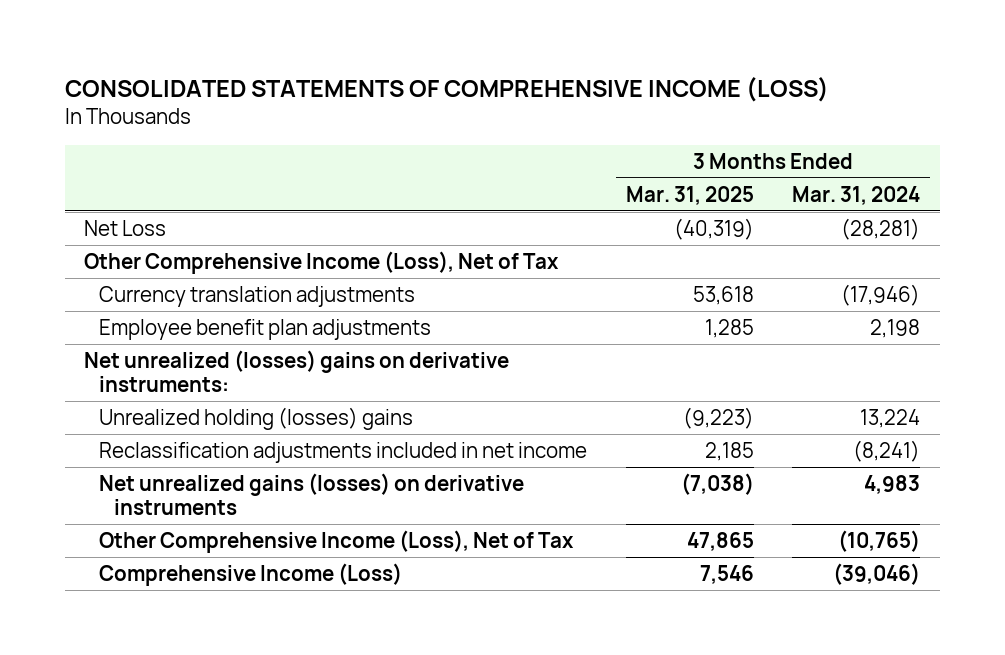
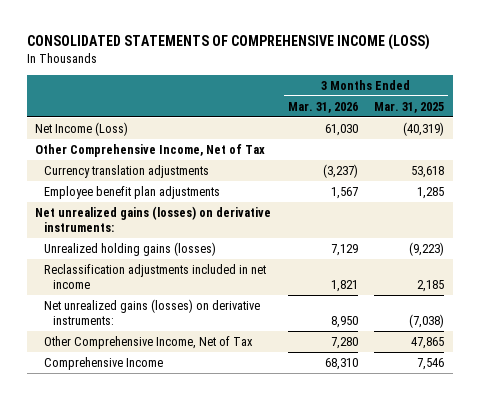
- | 3 Months Ended Mar. 31, 2025 | 3 Months Ended Mar. 31, 2024
+ | 3 Months Ended Mar. 31, 2026 | 3 Months Ended Mar. 31, 2025
- Net Loss | (40,319) | (28,281)
- Other Comprehensive Income (Loss), Net of Tax
+ Net Income (Loss) | 61,030 | (40,319)
+ Other Comprehensive Income, Net of Tax
- Net unrealized (losses) gains on derivative instruments:
- Unrealized holding (losses) gains | (9,223) | 13,224
+ Net unrealized gains (losses) on derivative instruments:
+ Unrealized holding gains (losses) | 7,129 | (9,223)
- Net unrealized gains (losses) on derivative instruments | (7,038) | 4,983
- Other Comprehensive Income (Loss), Net of Tax | 47,865 | (10,765)
- Comprehensive Income (Loss) | 7,546 | (39,046)
+ Net unrealized gains (losses) on derivative instruments: | 8,950 | (7,038)
+ Other Comprehensive Income, Net of Tax | 7,280 | 47,865
+ Comprehensive Income | 68,310 | 7,546

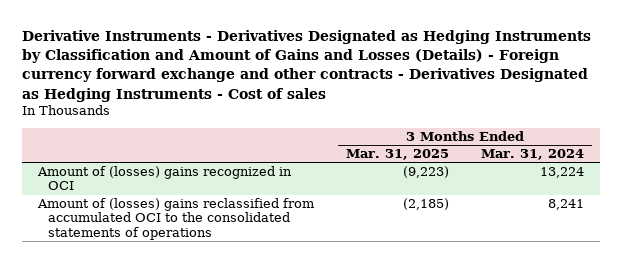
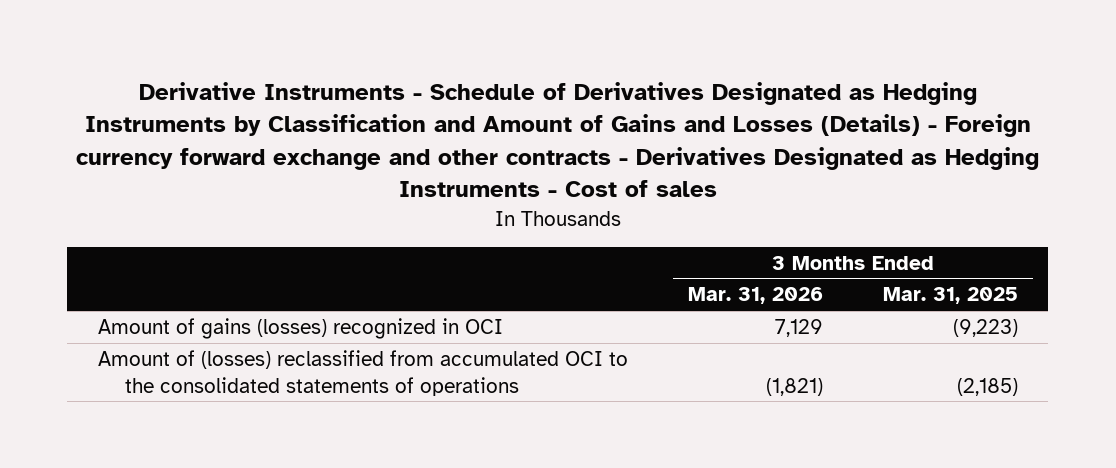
- Derivative Instruments - Derivatives Designated as Hedging Instruments by Classification and Amount of Gains and Losses (Details) - Foreign currency forward exchange and other contracts - Derivatives Designated as Hedging Instruments - Cost of sales
+ Derivative Instruments - Schedule of Derivatives Designated as Hedging Instruments by Classification and Amount of Gains and Losses (Details) - Foreign currency forward exchange and other contracts - Derivatives Designated as Hedging Instruments - Cost of sales
- | 3 Months Ended Mar. 31, 2025 | 3 Months Ended Mar. 31, 2024
+ | 3 Months Ended Mar. 31, 2026 | 3 Months Ended Mar. 31, 2025
- Amount of (losses) gains recognized in OCI | (9,223) | 13,224
- Amount of (losses) gains reclassified from accumulated OCI to the consolidated statements of operations | (2,185) | 8,241
+ Amount of gains (losses) recognized in OCI | 7,129 | (9,223)
+ Amount of (losses) reclassified from accumulated OCI to the consolidated statements of operations | (1,821) | (2,185)

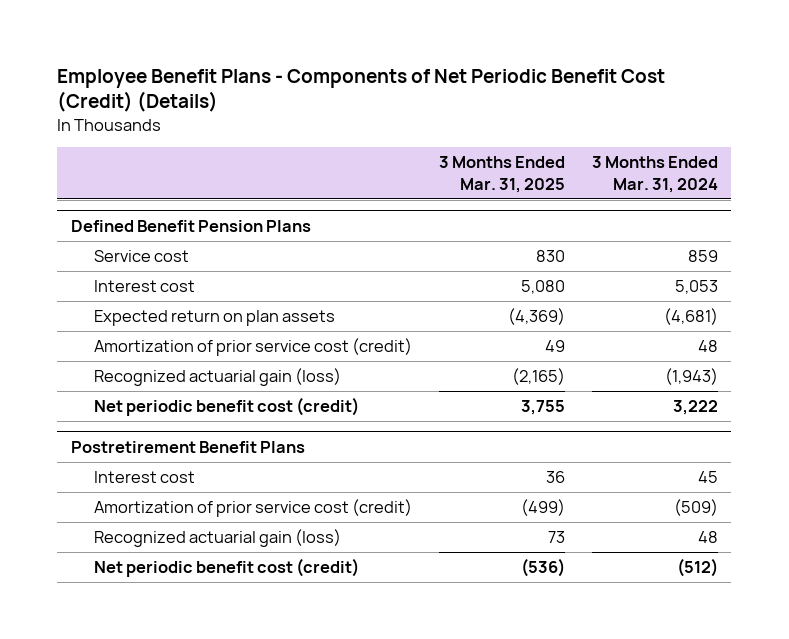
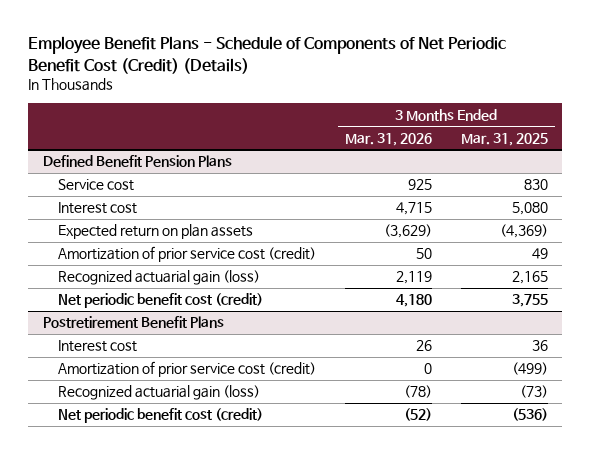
- Employee Benefit Plans - Components of Net Periodic Benefit Cost (Credit) (Details)
+ Employee Benefit Plans - Schedule of Components of Net Periodic Benefit Cost (Credit) (Details)
- | 3 Months Ended Mar. 31, 2025 | 3 Months Ended Mar. 31, 2024
+ | 3 Months Ended Mar. 31, 2026 | 3 Months Ended Mar. 31, 2025
@ Defined Benefit Pension Plans
- Recognized actuarial gain (loss) | (2,165) | (1,943)
+ Recognized actuarial gain (loss) | 2,119 | 2,165
@ Postretirement Benefit Plans
- Recognized actuarial gain (loss) | 73 | 48
+ Recognized actuarial gain (loss) | (78) | (73)

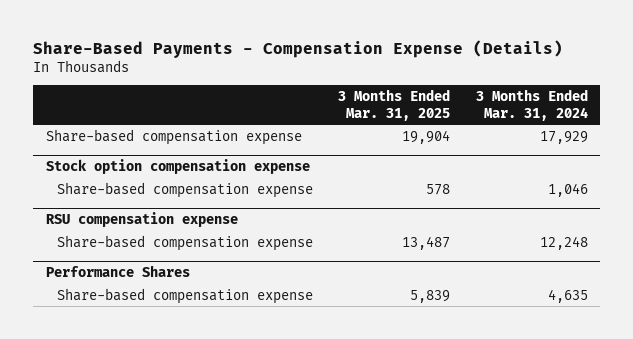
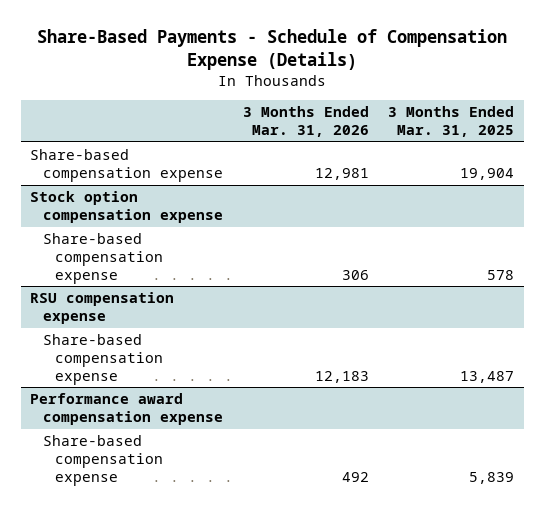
- Share-Based Payments - Compensation Expense (Details)
+ Share-Based Payments - Schedule of Compensation Expense (Details)
- | 3 Months Ended Mar. 31, 2025 | 3 Months Ended Mar. 31, 2024
+ | 3 Months Ended Mar. 31, 2026 | 3 Months Ended Mar. 31, 2025
- Performance Shares
+ Performance award compensation expense

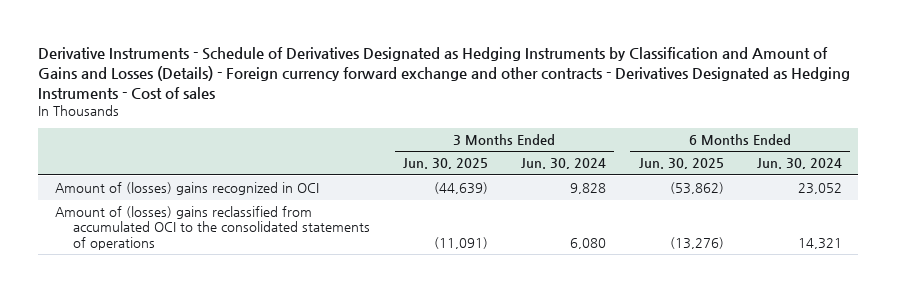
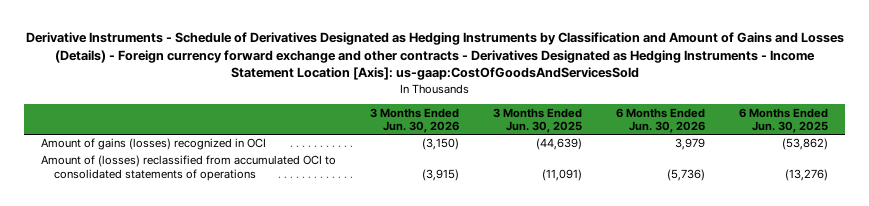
- Derivative Instruments - Schedule of Derivatives Designated as Hedging Instruments by Classification and Amount of Gains and Losses (Details) - Foreign currency forward exchange and other contracts - Derivatives Designated as Hedging Instruments - Cost of sales
+ Derivative Instruments - Schedule of Derivatives Designated as Hedging Instruments by Classification and Amount of Gains and Losses (Details) - Foreign currency forward exchange and other contracts - Derivatives Designated as Hedging Instruments - Income Statement Location [Axis]: us-gaap:CostOfGoodsAndServicesSold
- | 3 Months Ended Jun. 30, 2025 | 3 Months Ended Jun. 30, 2024 | 6 Months Ended Jun. 30, 2025 | 6 Months Ended Jun. 30, 2024
+ | 3 Months Ended Jun. 30, 2026 | 3 Months Ended Jun. 30, 2025 | 6 Months Ended Jun. 30, 2026 | 6 Months Ended Jun. 30, 2025
- Amount of (losses) gains recognized in OCI | (44,639) | 9,828 | (53,862) | 23,052
- Amount of (losses) gains reclassified from accumulated OCI to the consolidated statements of operations | (11,091) | 6,080 | (13,276) | 14,321
+ Amount of gains (losses) recognized in OCI | (3,150) | (44,639) | 3,979 | (53,862)
+ Amount of (losses) reclassified from accumulated OCI to consolidated statements of operations | (3,915) | (11,091) | (5,736) | (13,276)

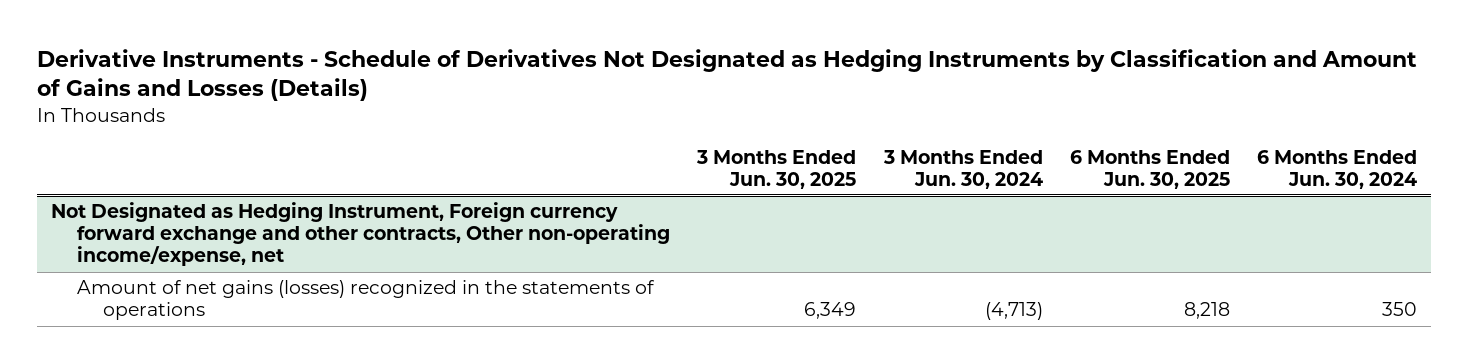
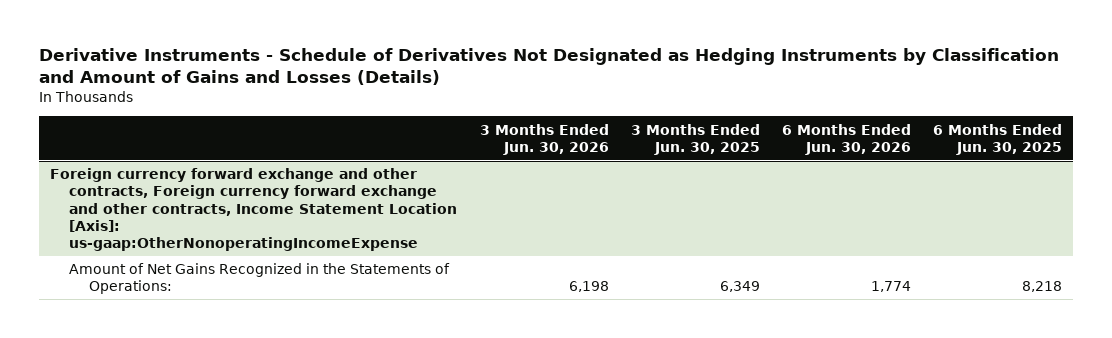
- | 3 Months Ended Jun. 30, 2025 | 3 Months Ended Jun. 30, 2024 | 6 Months Ended Jun. 30, 2025 | 6 Months Ended Jun. 30, 2024
+ | 3 Months Ended Jun. 30, 2026 | 3 Months Ended Jun. 30, 2025 | 6 Months Ended Jun. 30, 2026 | 6 Months Ended Jun. 30, 2025
- Not Designated as Hedging Instrument, Foreign currency forward exchange and other contracts, Other non-operating income/expense, net
- Amount of net gains (losses) recognized in the statements of operations | 6,349 | (4,713) | 8,218 | 350
+ Foreign currency forward exchange and other contracts, Foreign currency forward exchange and other contracts, Income Statement Location [Axis]: us-gaap:OtherNonoperatingIncomeExpense
+ Amount of Net Gains Recognized in the Statements of Operations: | 6,198 | 6,349 | 1,774 | 8,218

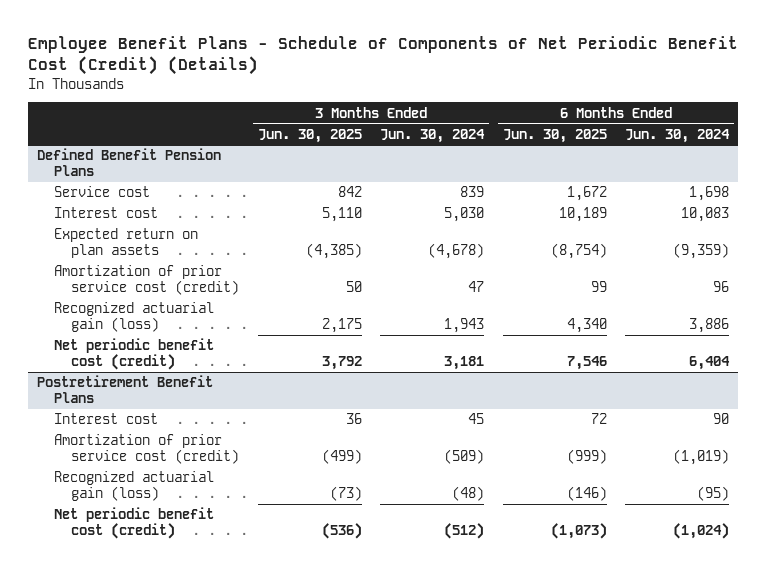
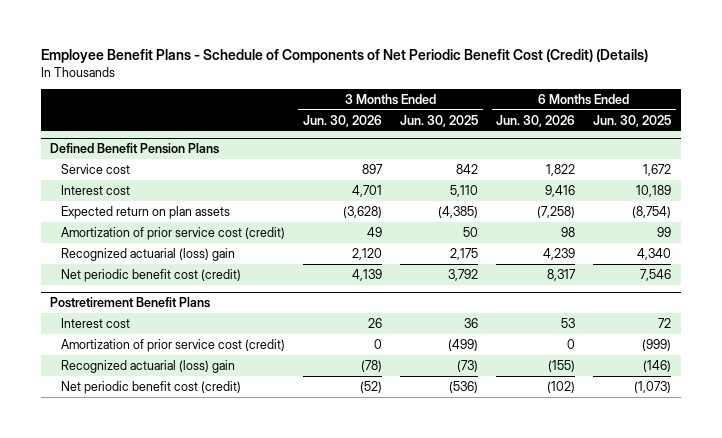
- | 3 Months Ended Jun. 30, 2025 | 3 Months Ended Jun. 30, 2024 | 6 Months Ended Jun. 30, 2025 | 6 Months Ended Jun. 30, 2024
+ | 3 Months Ended Jun. 30, 2026 | 3 Months Ended Jun. 30, 2025 | 6 Months Ended Jun. 30, 2026 | 6 Months Ended Jun. 30, 2025
@ Defined Benefit Pension Plans
- Recognized actuarial gain (loss) | 2,175 | 1,943 | 4,340 | 3,886
+ Recognized actuarial (loss) gain | 2,120 | 2,175 | 4,239 | 4,340
@ Postretirement Benefit Plans
- Recognized actuarial gain (loss) | (73) | (48) | (146) | (95)
+ Recognized actuarial (loss) gain | (78) | (73) | (155) | (146)

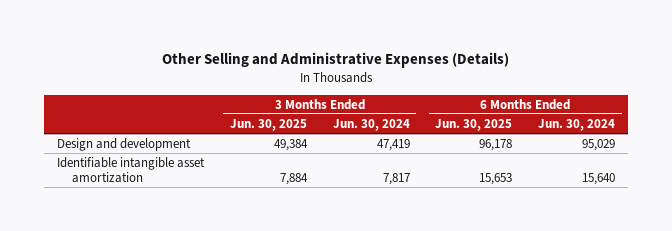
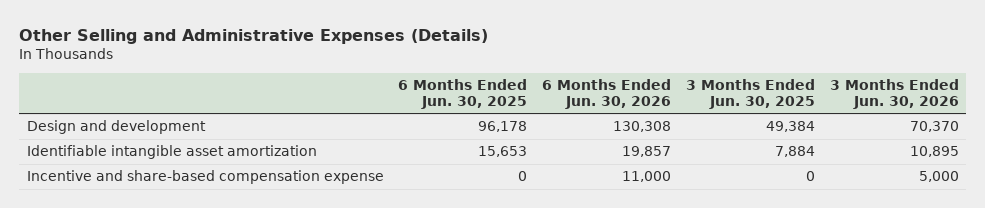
- | 3 Months Ended Jun. 30, 2025 | 3 Months Ended Jun. 30, 2024 | 6 Months Ended Jun. 30, 2025 | 6 Months Ended Jun. 30, 2024
+ | 6 Months Ended Jun. 30, 2025 | 6 Months Ended Jun. 30, 2026 | 3 Months Ended Jun. 30, 2025 | 3 Months Ended Jun. 30, 2026
+ Incentive and share-based compensation expense | 0 | 11,000 | 0 | 5,000

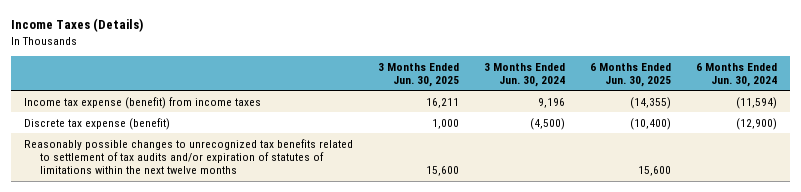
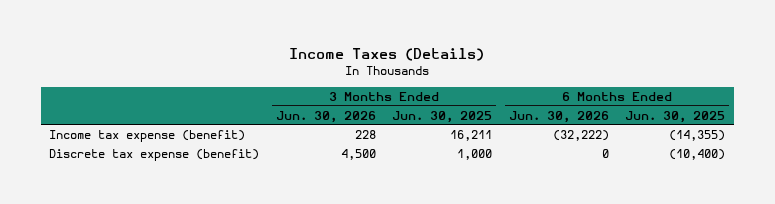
- | 3 Months Ended Jun. 30, 2025 | 3 Months Ended Jun. 30, 2024 | 6 Months Ended Jun. 30, 2025 | 6 Months Ended Jun. 30, 2024
+ | 3 Months Ended Jun. 30, 2026 | 3 Months Ended Jun. 30, 2025 | 6 Months Ended Jun. 30, 2026 | 6 Months Ended Jun. 30, 2025
- Income tax expense (benefit) from income taxes | 16,211 | 9,196 | (14,355) | (11,594)
+ Income tax expense (benefit) | 228 | 16,211 | (32,222) | (14,355)
- Reasonably possible changes to unrecognized tax benefits related to settlement of tax audits and/or expiration of statutes of limitations within the next twelve months | 15,600 | | 15,600 |

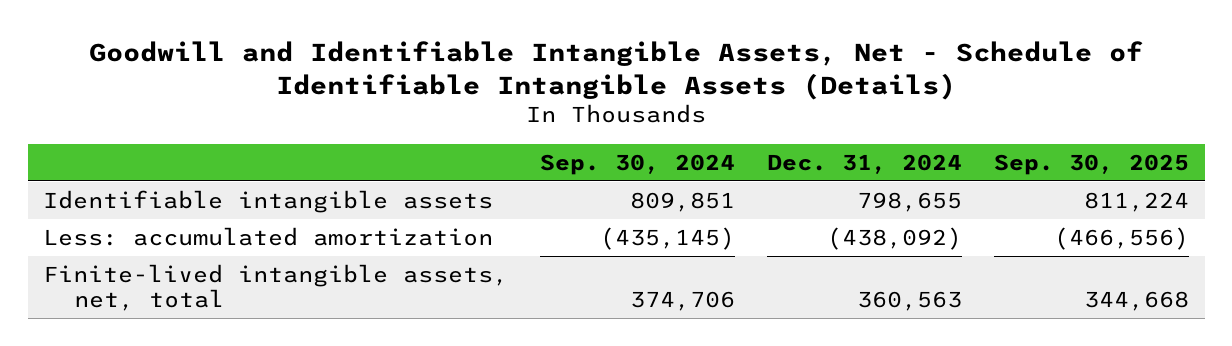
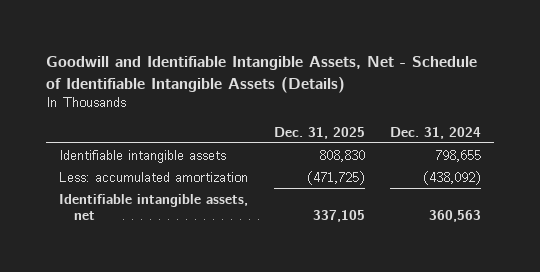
- | Sep. 30, 2024 | Dec. 31, 2024 | Sep. 30, 2025
+ | Dec. 31, 2025 | Dec. 31, 2024
- Finite-lived intangible assets, net, total | 374,706 | 360,563 | 344,668
+ Identifiable intangible assets, net | 337,105 | 360,563

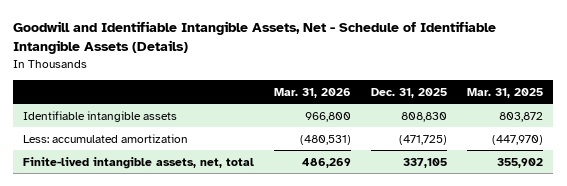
- | Dec. 31, 2025 | Dec. 31, 2024
+ | Mar. 31, 2026 | Dec. 31, 2025 | Mar. 31, 2025
- Identifiable intangible assets, net | 337,105 | 360,563
+ Finite-lived intangible assets, net, total | 486,269 | 337,105 | 355,902

